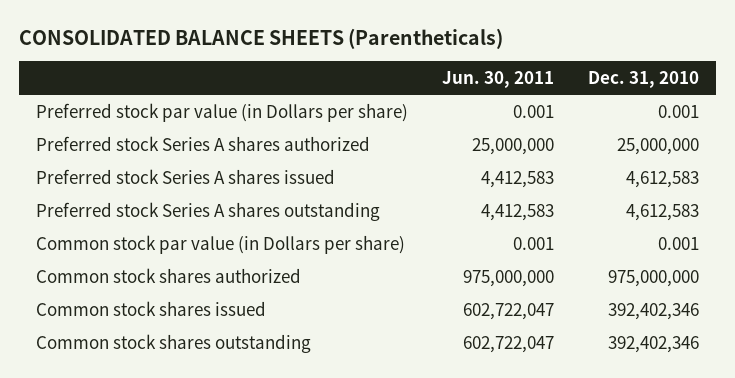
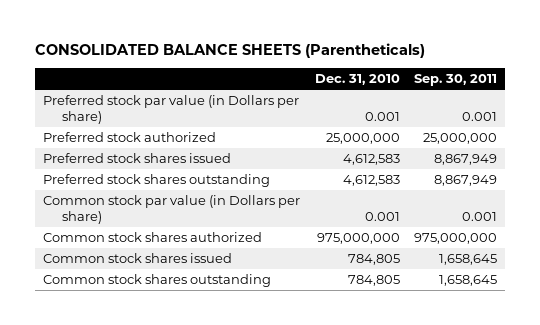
- | Jun. 30, 2011 | Dec. 31, 2010
+ | Dec. 31, 2010 | Sep. 30, 2011
- Preferred stock Series A shares authorized | 25,000,000 | 25,000,000
- Preferred stock Series A shares issued | 4,412,583 | 4,612,583
- Preferred stock Series A shares outstanding | 4,412,583 | 4,612,583
+ Preferred stock authorized | 25,000,000 | 25,000,000
+ Preferred stock shares issued | 4,612,583 | 8,867,949
+ Preferred stock shares outstanding | 4,612,583 | 8,867,949
- Common stock shares issued | 602,722,047 | 392,402,346
- Common stock shares outstanding | 602,722,047 | 392,402,346
+ Common stock shares issued | 784,805 | 1,658,645
+ Common stock shares outstanding | 784,805 | 1,658,645

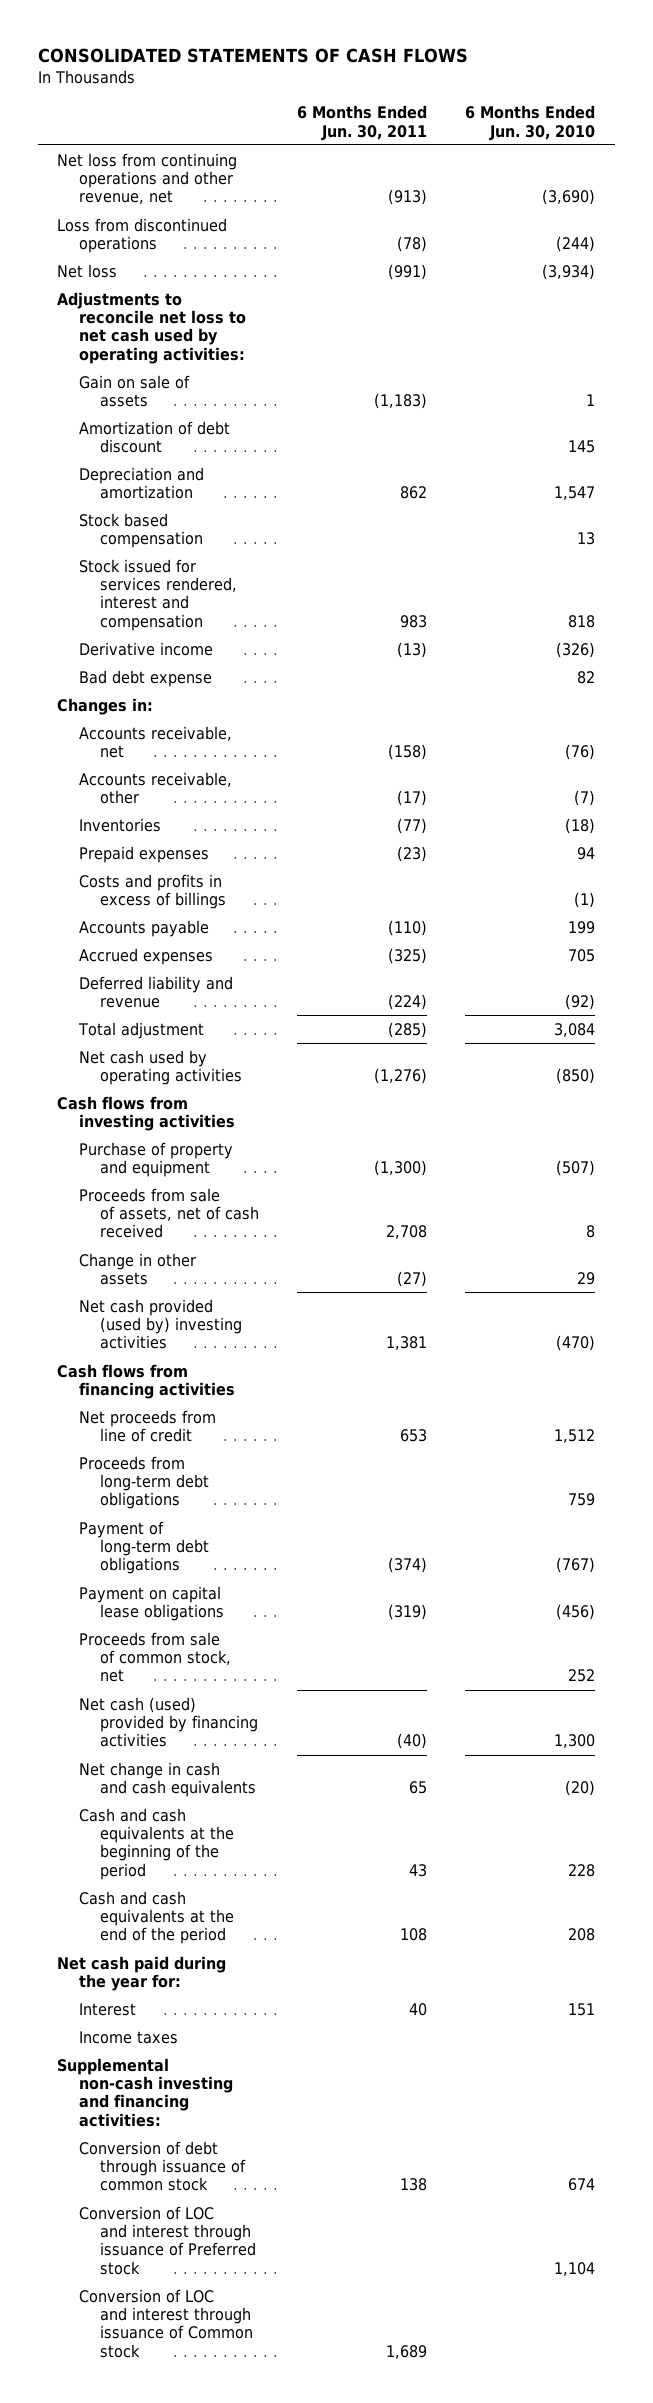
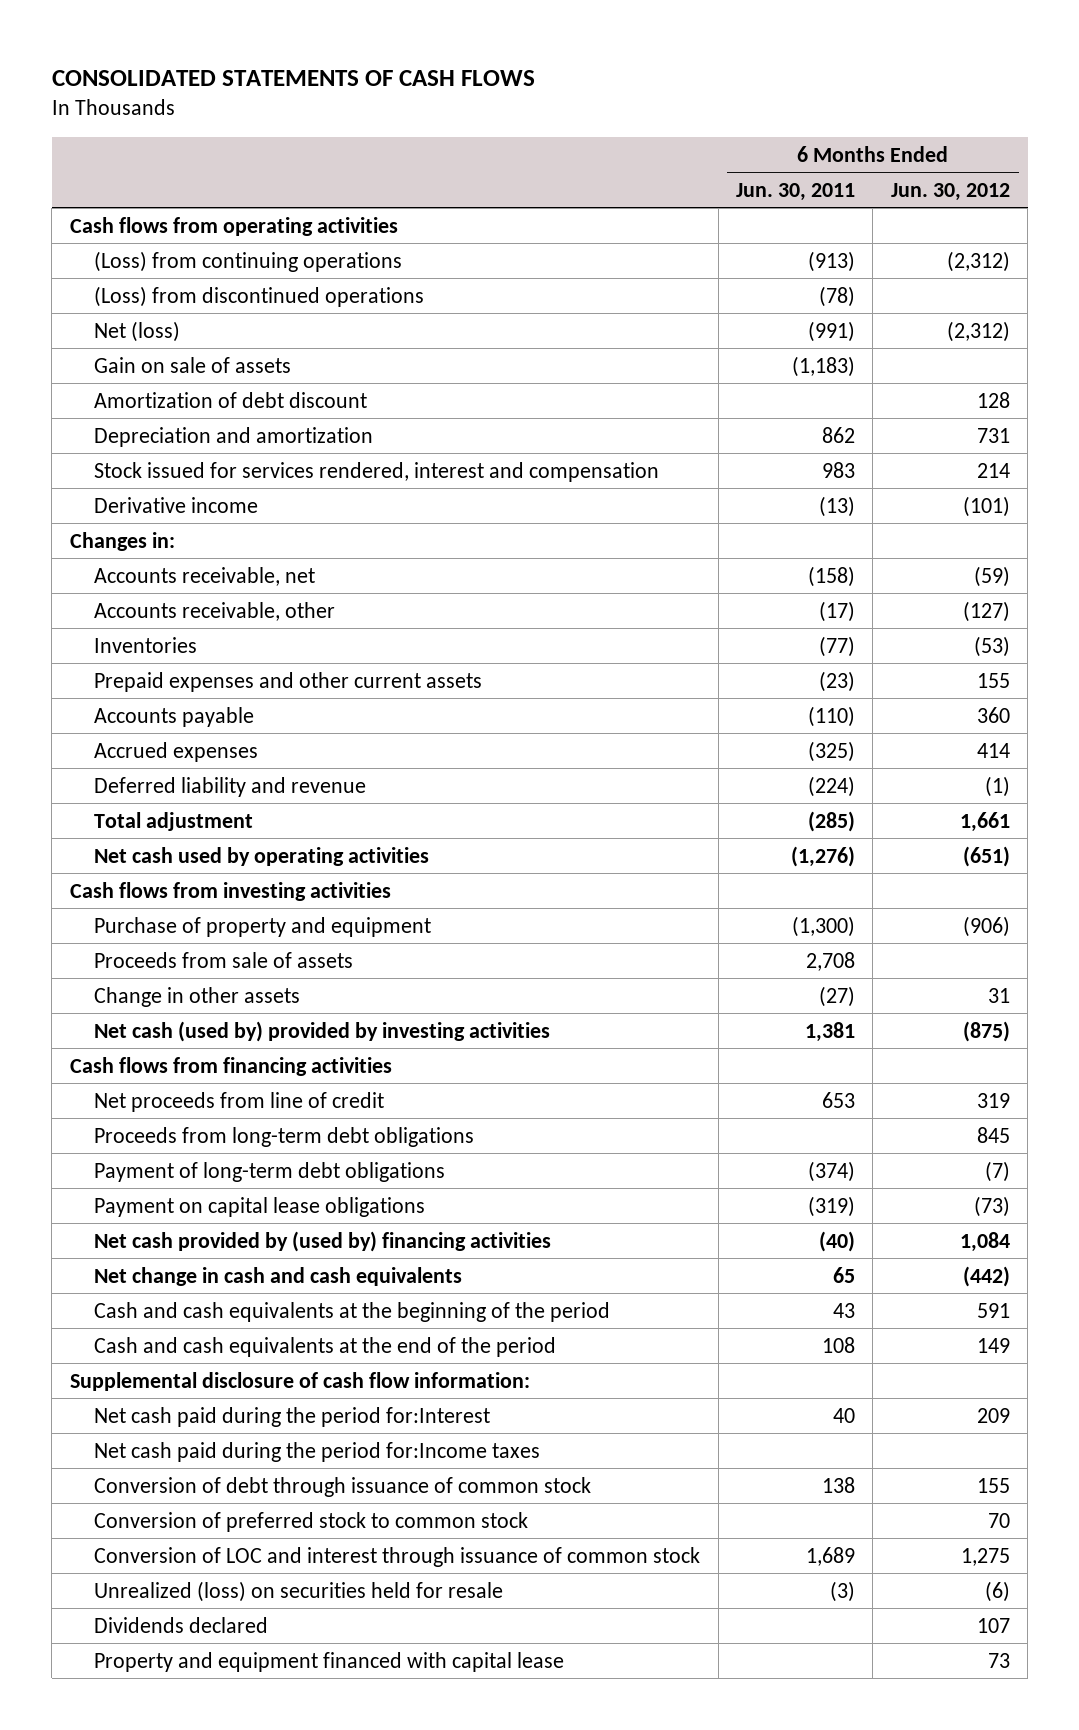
- | 6 Months Ended Jun. 30, 2011 | 6 Months Ended Jun. 30, 2010
+ | 6 Months Ended Jun. 30, 2011 | 6 Months Ended Jun. 30, 2012
- Net loss from continuing operations and other revenue, net | (913) | (3,690)
- Loss from discontinued operations | (78) | (244)
- Net loss | (991) | (3,934)
- Adjustments to reconcile net loss to net cash used by operating activities:
+ Cash flows from operating activities
+ (Loss) from continuing operations | (913) | (2,312)
+ (Loss) from discontinued operations | (78) |
+ Net (loss) | (991) | (2,312)
- Stock based compensation | | 13
- Bad debt expense | | 82
- Prepaid expenses | (23) | 94
- Costs and profits in excess of billings | | (1)
+ Prepaid expenses and other current assets | (23) | 155
- Proceeds from sale of assets, net of cash received | 2,708 | 8
+ Proceeds from sale of assets | 2,708 |
- Net cash provided (used by) investing activities | 1,381 | (470)
+ Net cash (used by) provided by investing activities | 1,381 | (875)
- Proceeds from sale of common stock, net | | 252
- Net cash (used) provided by financing activities | (40) | 1,300
+ Net cash provided by (used by) financing activities | (40) | 1,084
- Net cash paid during the year for:
- Interest | 40 | 151
- Income taxes
- Supplemental non-cash investing and financing activities:
+ Supplemental disclosure of cash flow information:
+ Net cash paid during the period for:Interest | 40 | 209
+ Net cash paid during the period for:Income taxes
- Conversion of LOC and interest through issuance of Preferred stock | | 1,104
- Conversion of LOC and interest through issuance of Common stock | 1,689 |
+ Conversion of preferred stock to common stock | | 70
+ Conversion of LOC and interest through issuance of common stock | 1,689 | 1,275
+ Unrealized (loss) on securities held for resale | (3) | (6)
+ Dividends declared | | 107
+ Property and equipment financed with capital lease | | 73

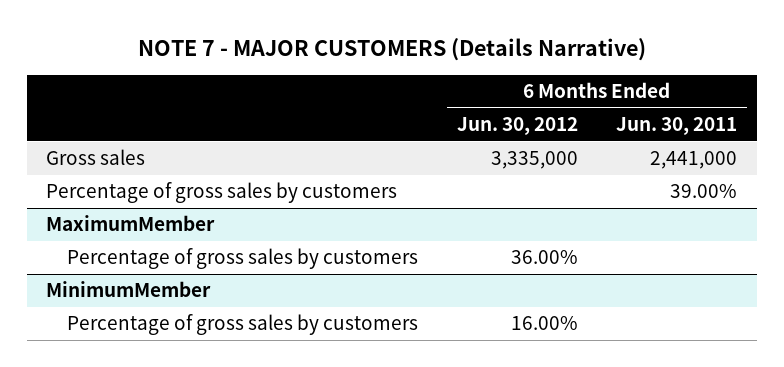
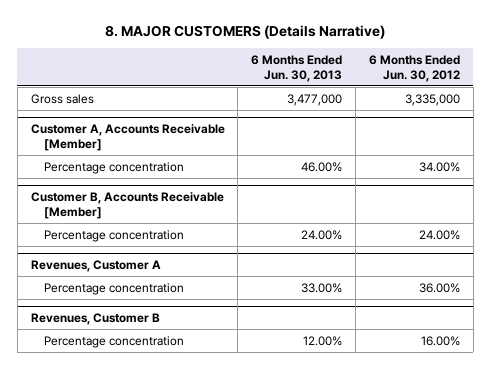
- NOTE 7 - MAJOR CUSTOMERS (Details Narrative)
+ 8. MAJOR CUSTOMERS (Details Narrative)
- | 6 Months Ended Jun. 30, 2012 | 6 Months Ended Jun. 30, 2011
+ | 6 Months Ended Jun. 30, 2013 | 6 Months Ended Jun. 30, 2012
- Percentage of gross sales by customers | | 39.00%
- MaximumMember
- Percentage of gross sales by customers | 36.00% |
- MinimumMember
- Percentage of gross sales by customers | 16.00% |
+ Customer A, Accounts Receivable [Member]
+ Percentage concentration | 46.00% | 34.00%
+ Customer B, Accounts Receivable [Member]
+ Percentage concentration | 24.00% | 24.00%
+ Revenues, Customer A
+ Percentage concentration | 33.00% | 36.00%
+ Revenues, Customer B
+ Percentage concentration | 12.00% | 16.00%

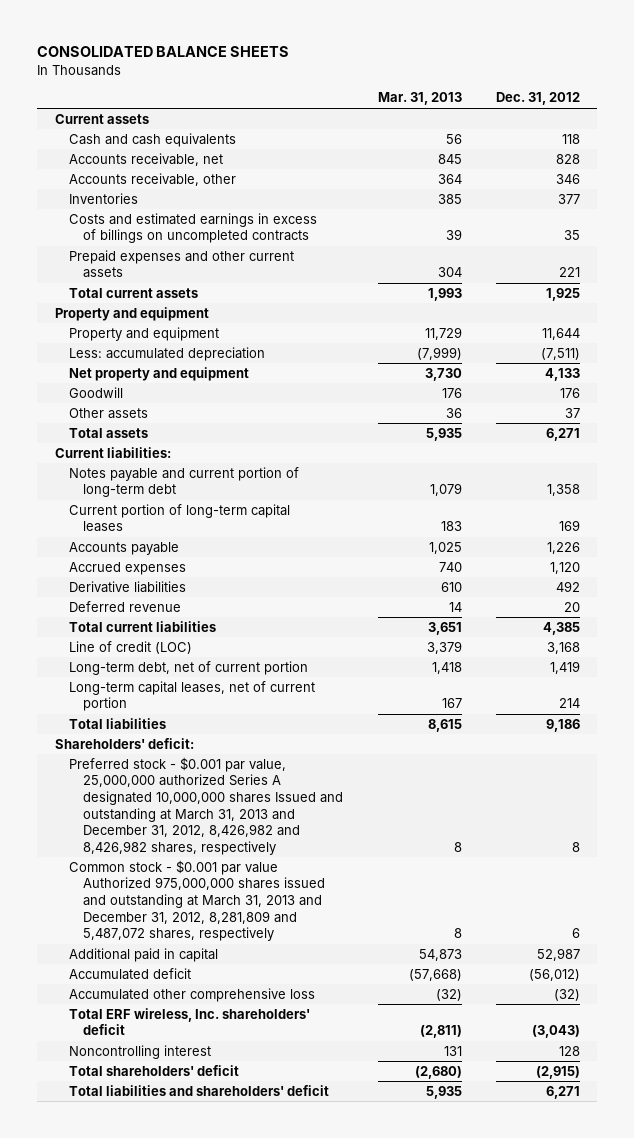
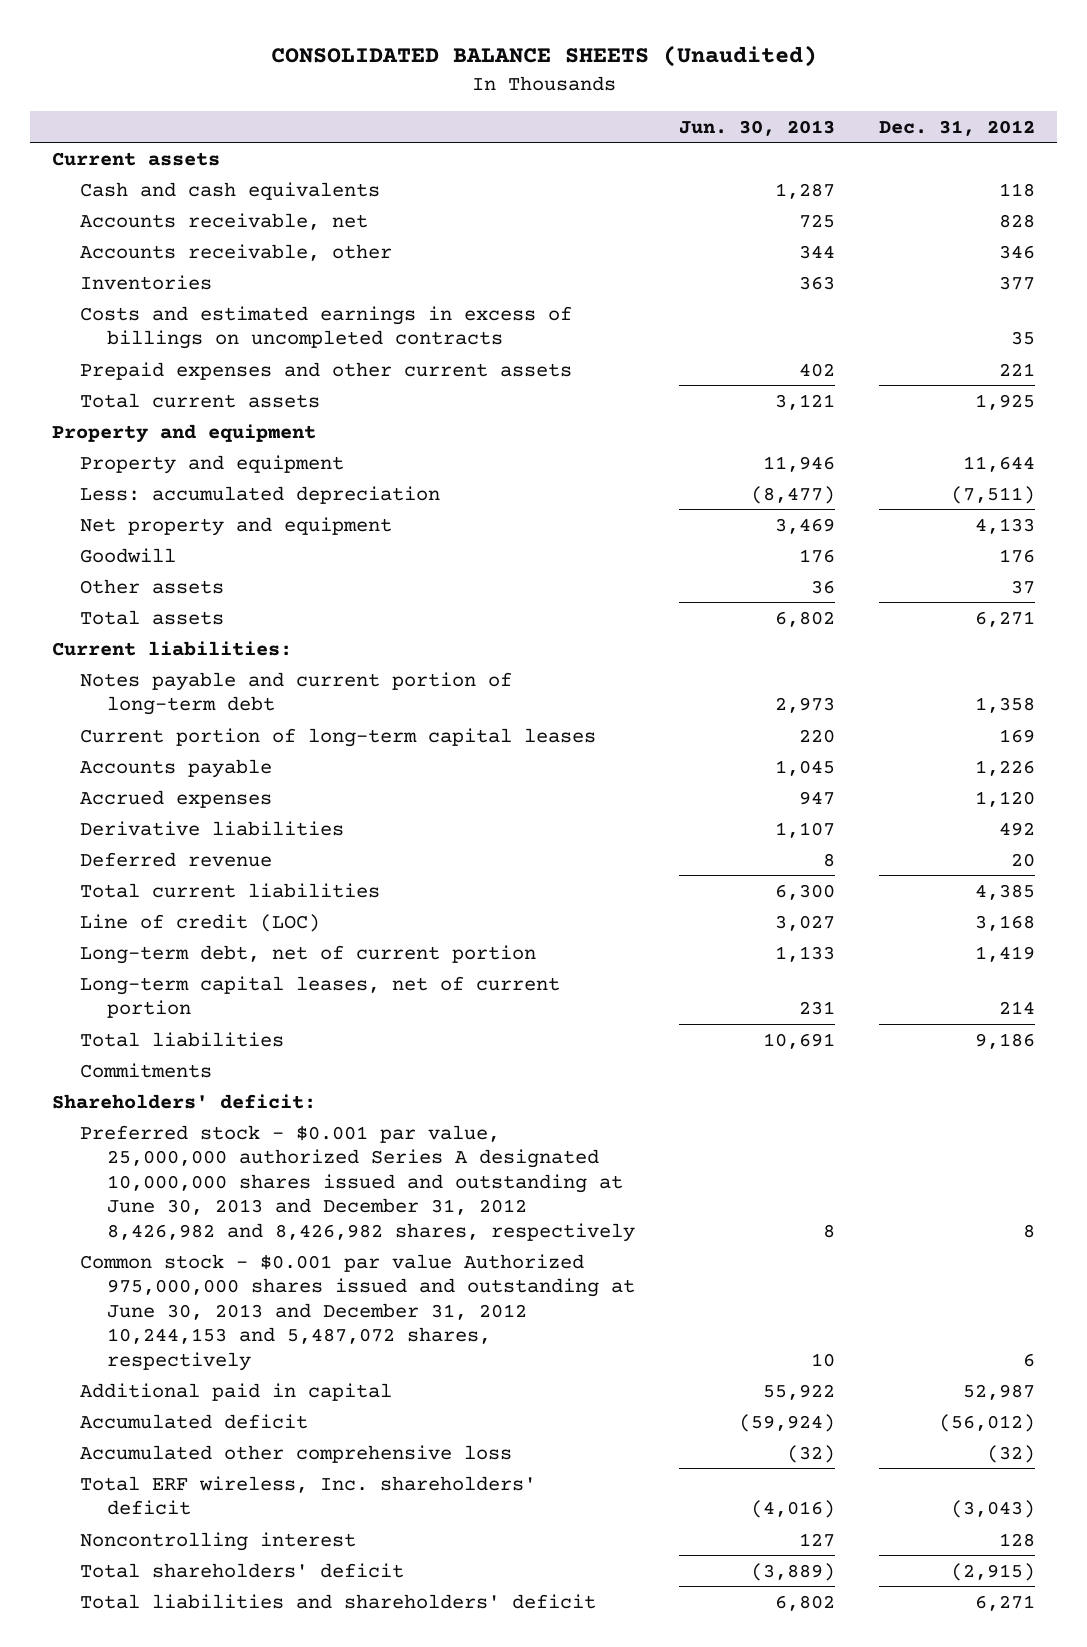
- CONSOLIDATED BALANCE SHEETS
+ CONSOLIDATED BALANCE SHEETS (Unaudited)
- | Mar. 31, 2013 | Dec. 31, 2012
+ | Jun. 30, 2013 | Dec. 31, 2012
+ Commitments
- Preferred stock - $0.001 par value, 25,000,000 authorized Series A designated 10,000,000 shares Issued and outstanding at March 31, 2013 and December 31, 2012, 8,426,982 and 8,426,982 shares, respectively | 8 | 8
- Common stock - $0.001 par value Authorized 975,000,000 shares issued and outstanding at March 31, 2013 and December 31, 2012, 8,281,809 and 5,487,072 shares, respectively | 8 | 6
+ Preferred stock - $0.001 par value, 25,000,000 authorized Series A designated 10,000,000 shares issued and outstanding at June 30, 2013 and December 31, 2012 8,426,982 and 8,426,982 shares, respectively | 8 | 8
+ Common stock - $0.001 par value Authorized 975,000,000 shares issued and outstanding at June 30, 2013 and December 31, 2012 10,244,153 and 5,487,072 shares, respectively | 10 | 6

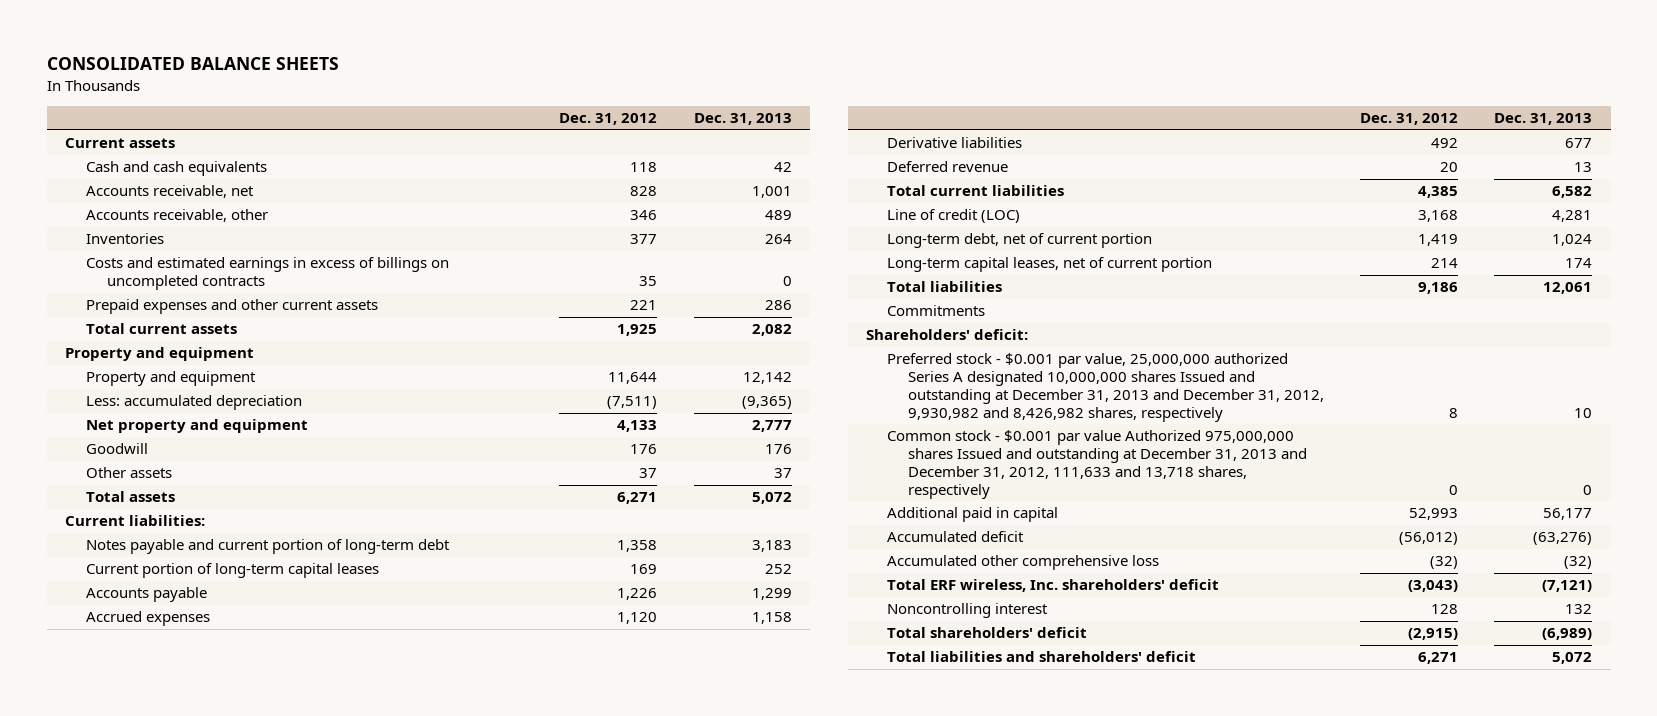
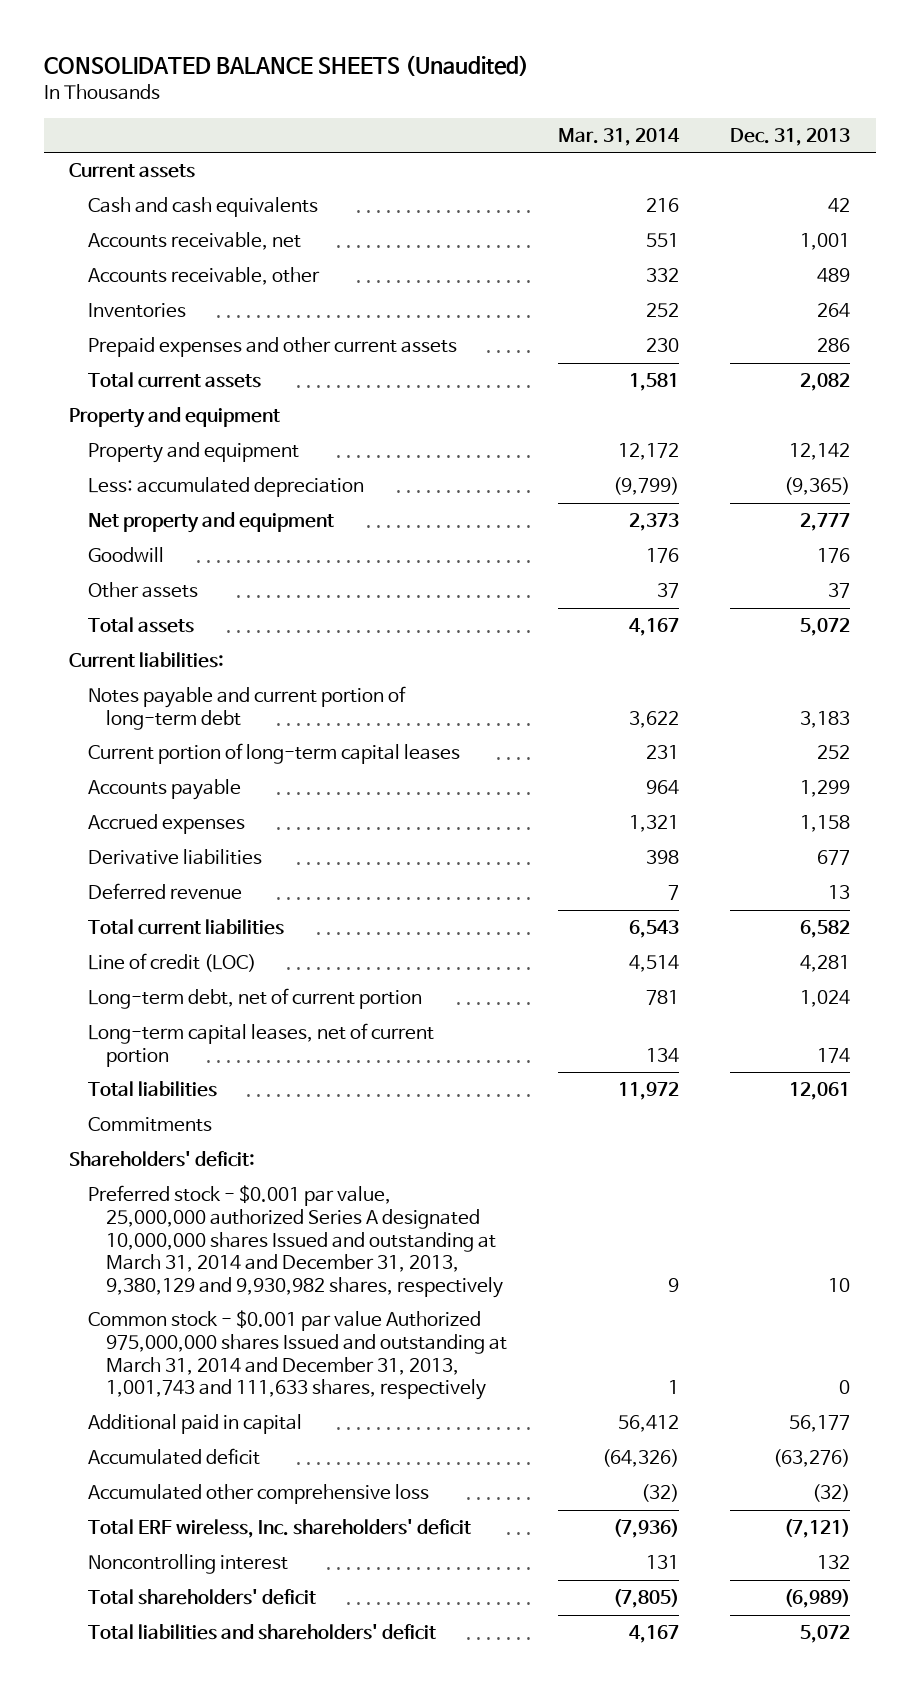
- CONSOLIDATED BALANCE SHEETS
+ CONSOLIDATED BALANCE SHEETS (Unaudited)
- | Dec. 31, 2012 | Dec. 31, 2013
+ | Mar. 31, 2014 | Dec. 31, 2013
- Costs and estimated earnings in excess of billings on uncompleted contracts | 35 | 0
- Preferred stock - $0.001 par value, 25,000,000 authorized Series A designated 10,000,000 shares Issued and outstanding at December 31, 2013 and December 31, 2012, 9,930,982 and 8,426,982 shares, respectively | 8 | 10
- Common stock - $0.001 par value Authorized 975,000,000 shares Issued and outstanding at December 31, 2013 and December 31, 2012, 111,633 and 13,718 shares, respectively | 0 | 0
+ Preferred stock - $0.001 par value, 25,000,000 authorized Series A designated 10,000,000 shares Issued and outstanding at March 31, 2014 and December 31, 2013, 9,380,129 and 9,930,982 shares, respectively | 9 | 10
+ Common stock - $0.001 par value Authorized 975,000,000 shares Issued and outstanding at March 31, 2014 and December 31, 2013, 1,001,743 and 111,633 shares, respectively | 1 | 0

